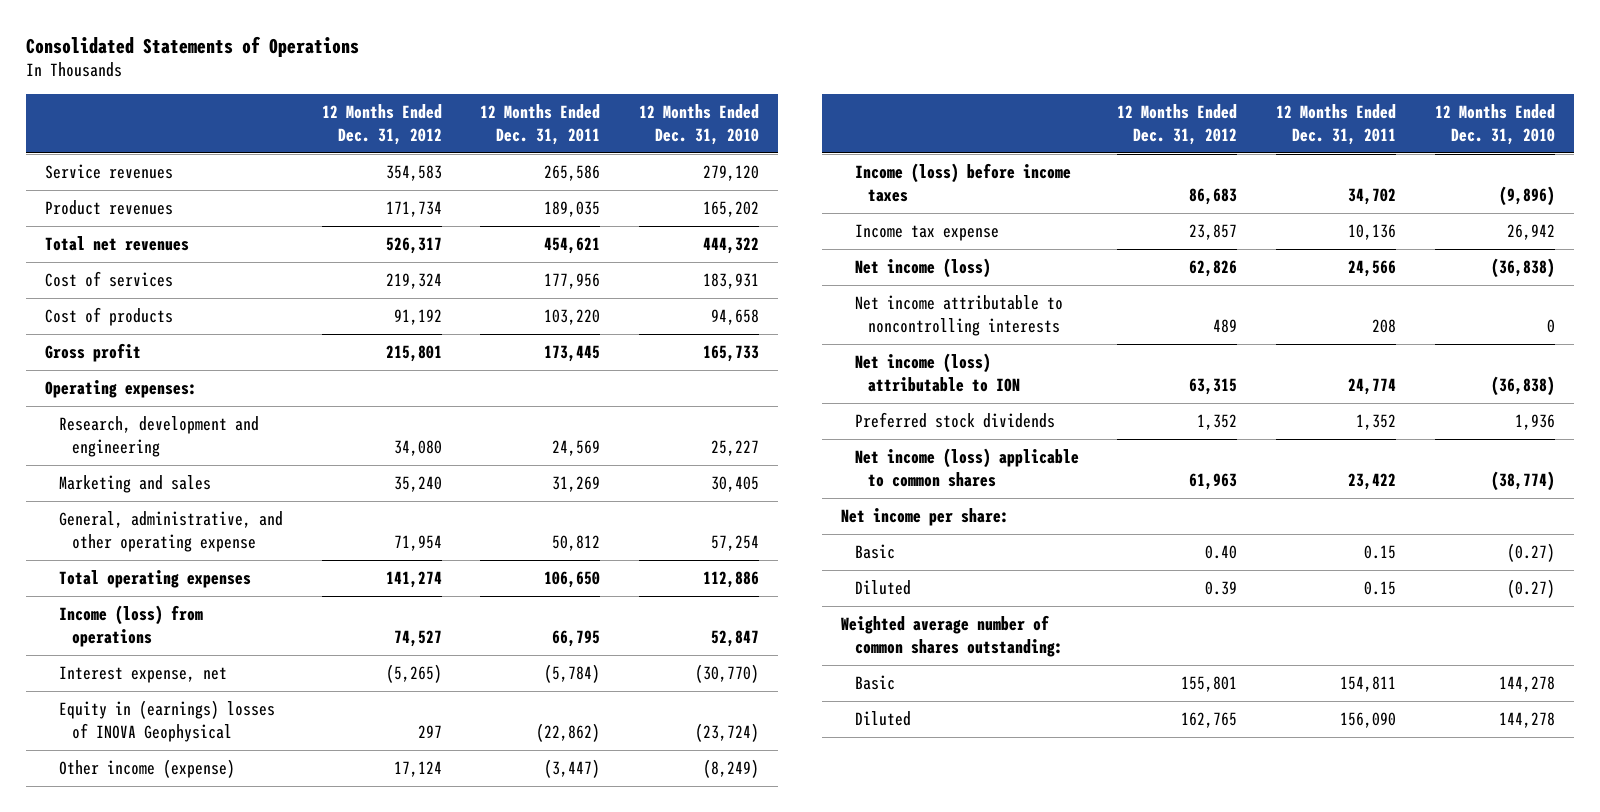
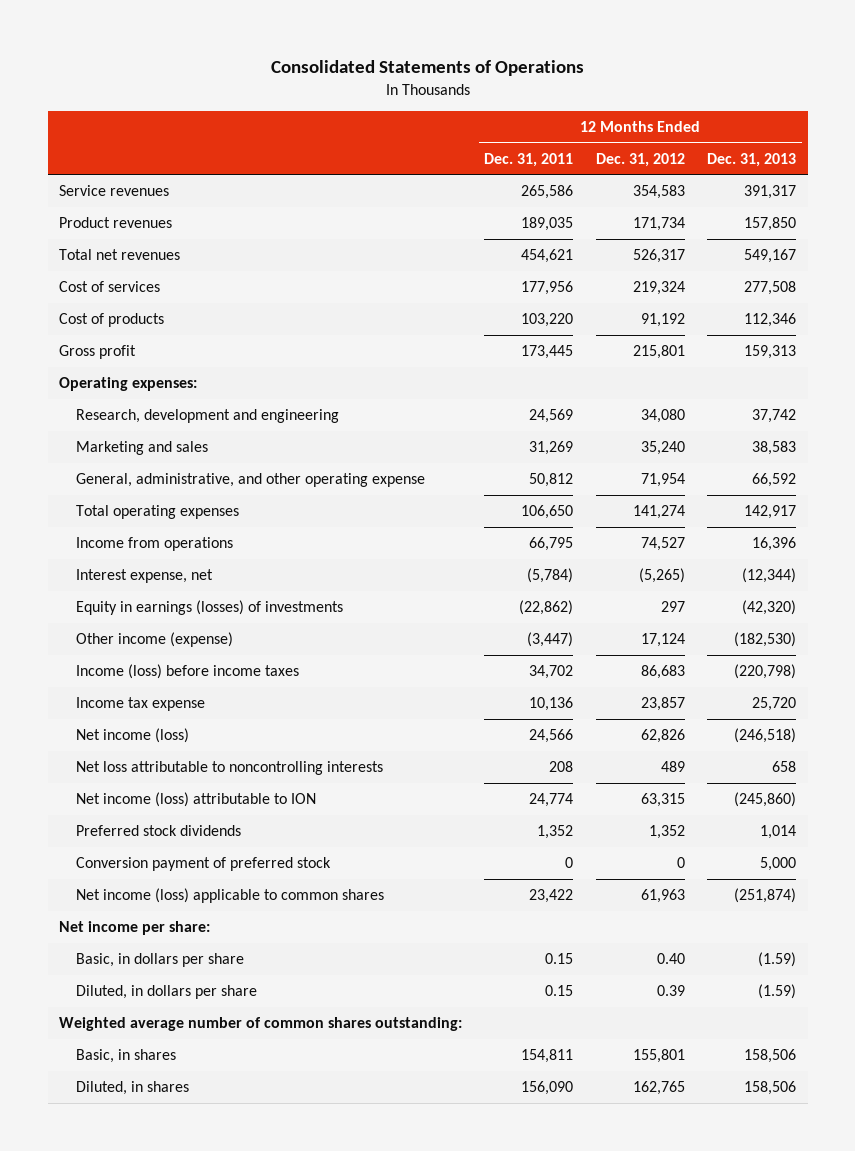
- | 12 Months Ended Dec. 31, 2012 | 12 Months Ended Dec. 31, 2011 | 12 Months Ended Dec. 31, 2010
+ | 12 Months Ended Dec. 31, 2011 | 12 Months Ended Dec. 31, 2012 | 12 Months Ended Dec. 31, 2013
- Income (loss) from operations | 74,527 | 66,795 | 52,847
+ Income from operations | 66,795 | 74,527 | 16,396
- Equity in (earnings) losses of INOVA Geophysical | 297 | (22,862) | (23,724)
+ Equity in earnings (losses) of investments | (22,862) | 297 | (42,320)
- Net income attributable to noncontrolling interests | 489 | 208 | 0
+ Net loss attributable to noncontrolling interests | 208 | 489 | 658
+ Conversion payment of preferred stock | 0 | 0 | 5,000
- Basic | 0.40 | 0.15 | (0.27)
- Diluted | 0.39 | 0.15 | (0.27)
+ Basic, in dollars per share | 0.15 | 0.40 | (1.59)
+ Diluted, in dollars per share | 0.15 | 0.39 | (1.59)
- Basic | 155,801 | 154,811 | 144,278
- Diluted | 162,765 | 156,090 | 144,278
+ Basic, in shares | 154,811 | 155,801 | 158,506
+ Diluted, in shares | 156,090 | 162,765 | 158,506

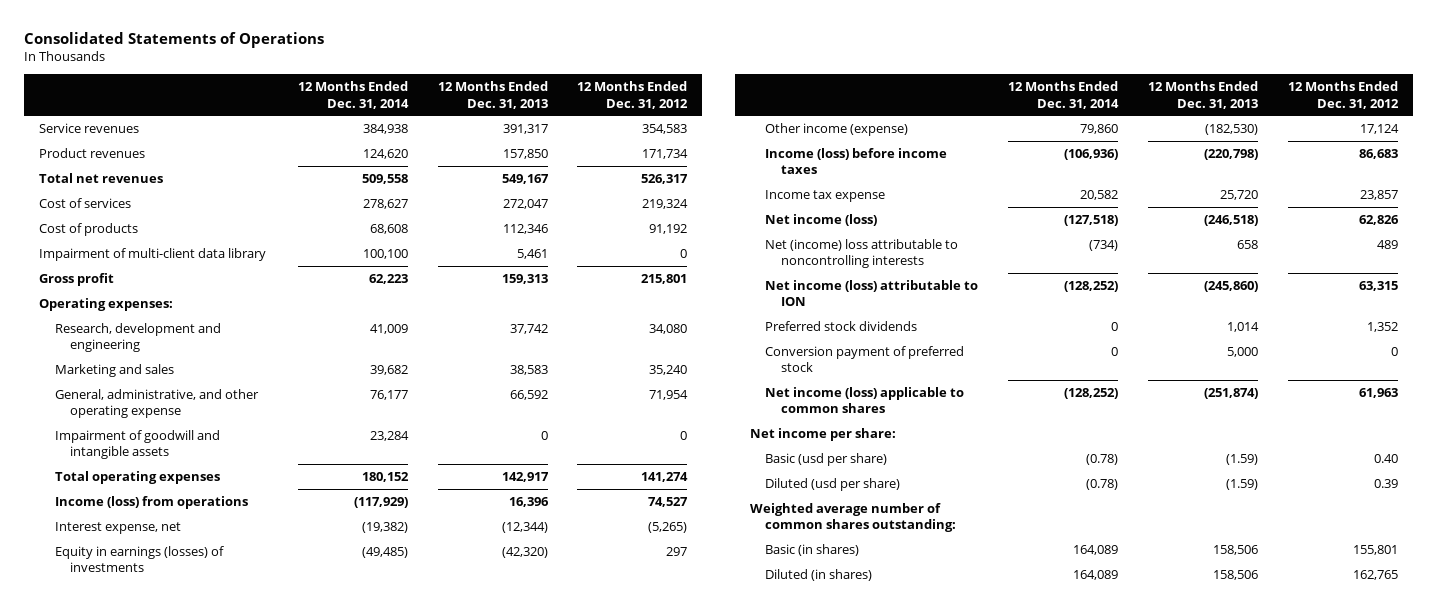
- | 12 Months Ended Dec. 31, 2011 | 12 Months Ended Dec. 31, 2012 | 12 Months Ended Dec. 31, 2013
+ | 12 Months Ended Dec. 31, 2014 | 12 Months Ended Dec. 31, 2013 | 12 Months Ended Dec. 31, 2012
- Cost of services | 177,956 | 219,324 | 277,508
+ Cost of services | 278,627 | 272,047 | 219,324
+ Impairment of multi-client data library | 100,100 | 5,461 | 0
+ Impairment of goodwill and intangible assets | 23,284 | 0 | 0
- Income from operations | 66,795 | 74,527 | 16,396
+ Income (loss) from operations | (117,929) | 16,396 | 74,527
- Net loss attributable to noncontrolling interests | 208 | 489 | 658
+ Net (income) loss attributable to noncontrolling interests | (734) | 658 | 489
- Basic, in dollars per share | 0.15 | 0.40 | (1.59)
- Diluted, in dollars per share | 0.15 | 0.39 | (1.59)
+ Basic (usd per share) | (0.78) | (1.59) | 0.40
+ Diluted (usd per share) | (0.78) | (1.59) | 0.39
- Basic, in shares | 154,811 | 155,801 | 158,506
- Diluted, in shares | 156,090 | 162,765 | 158,506
+ Basic (in shares) | 164,089 | 158,506 | 155,801
+ Diluted (in shares) | 164,089 | 158,506 | 162,765

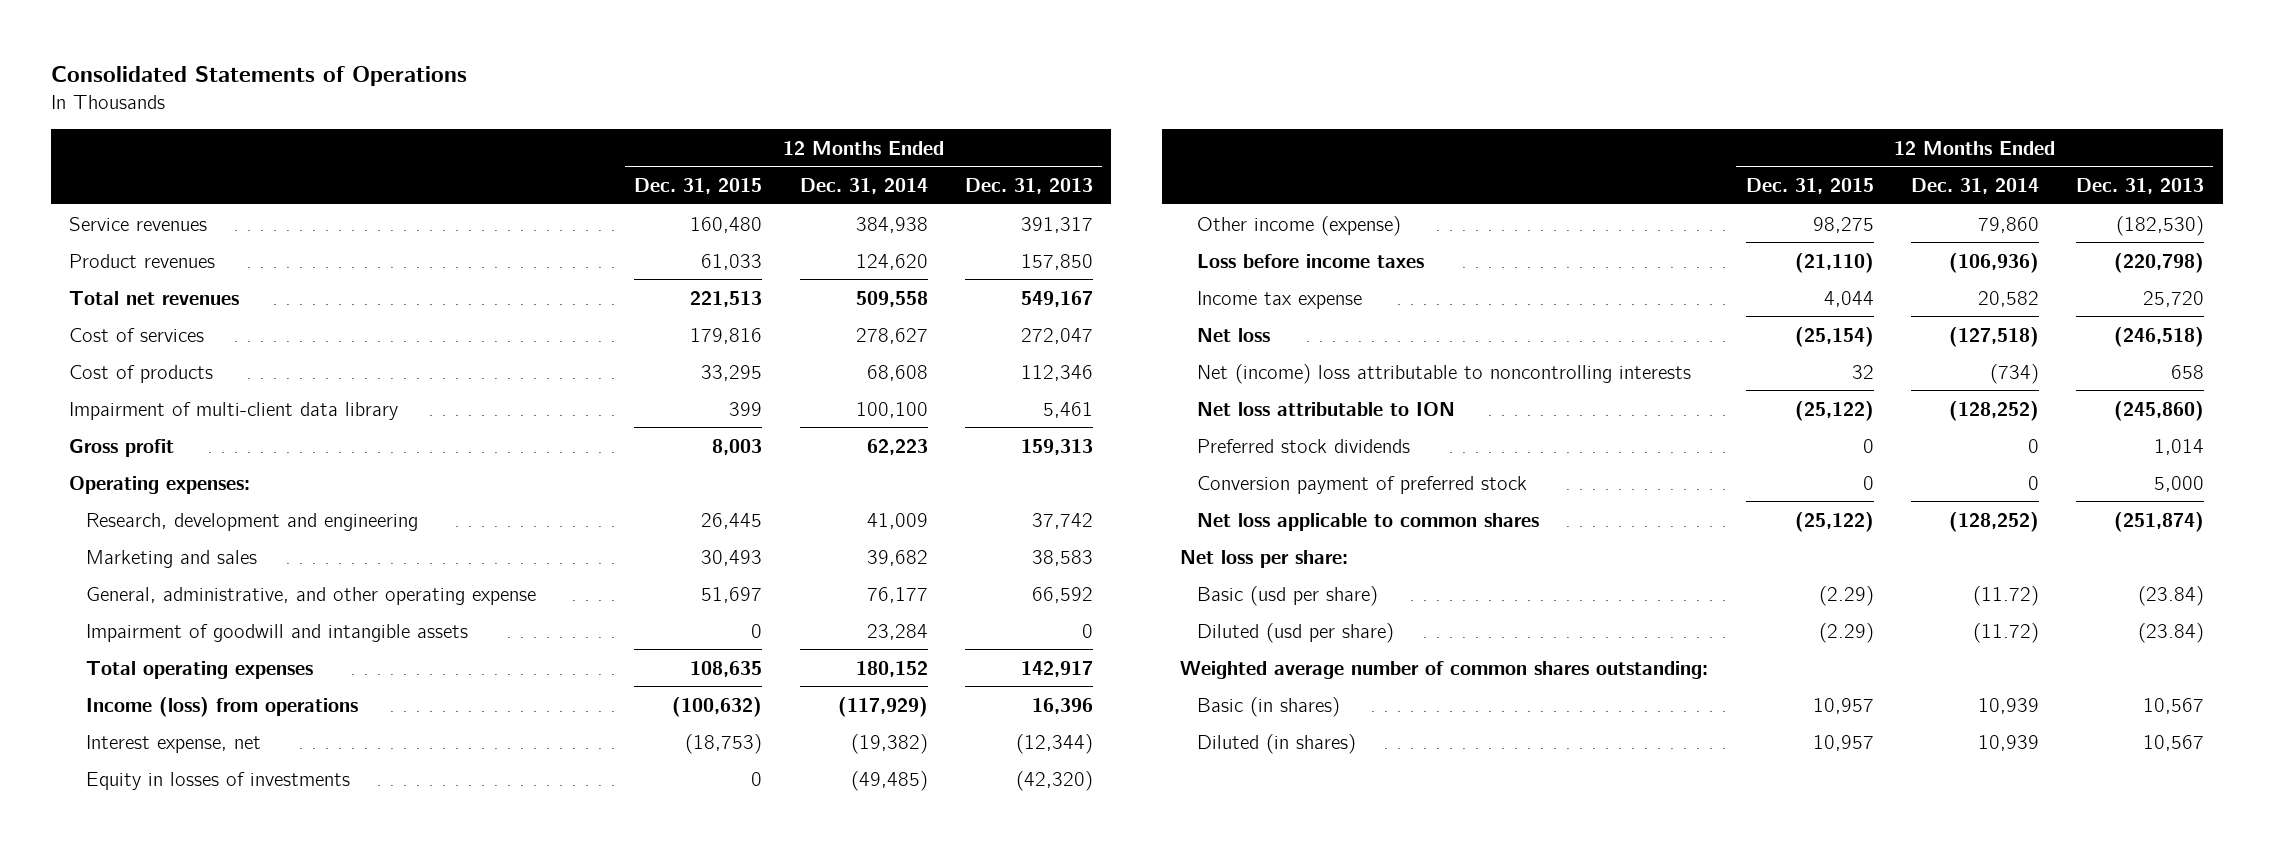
- | 12 Months Ended Dec. 31, 2014 | 12 Months Ended Dec. 31, 2013 | 12 Months Ended Dec. 31, 2012
+ | 12 Months Ended Dec. 31, 2015 | 12 Months Ended Dec. 31, 2014 | 12 Months Ended Dec. 31, 2013
- Equity in earnings (losses) of investments | (49,485) | (42,320) | 297
+ Equity in losses of investments | 0 | (49,485) | (42,320)
- Income (loss) before income taxes | (106,936) | (220,798) | 86,683
+ Loss before income taxes | (21,110) | (106,936) | (220,798)
- Net income (loss) | (127,518) | (246,518) | 62,826
+ Net loss | (25,154) | (127,518) | (246,518)
- Net income (loss) attributable to ION | (128,252) | (245,860) | 63,315
+ Net loss attributable to ION | (25,122) | (128,252) | (245,860)
- Net income (loss) applicable to common shares | (128,252) | (251,874) | 61,963
- Net income per share:
- Basic (usd per share) | (0.78) | (1.59) | 0.40
- Diluted (usd per share) | (0.78) | (1.59) | 0.39
+ Net loss applicable to common shares | (25,122) | (128,252) | (251,874)
+ Net loss per share:
+ Basic (usd per share) | (2.29) | (11.72) | (23.84)
+ Diluted (usd per share) | (2.29) | (11.72) | (23.84)
- Basic (in shares) | 164,089 | 158,506 | 155,801
- Diluted (in shares) | 164,089 | 158,506 | 162,765
+ Basic (in shares) | 10,957 | 10,939 | 10,567
+ Diluted (in shares) | 10,957 | 10,939 | 10,567

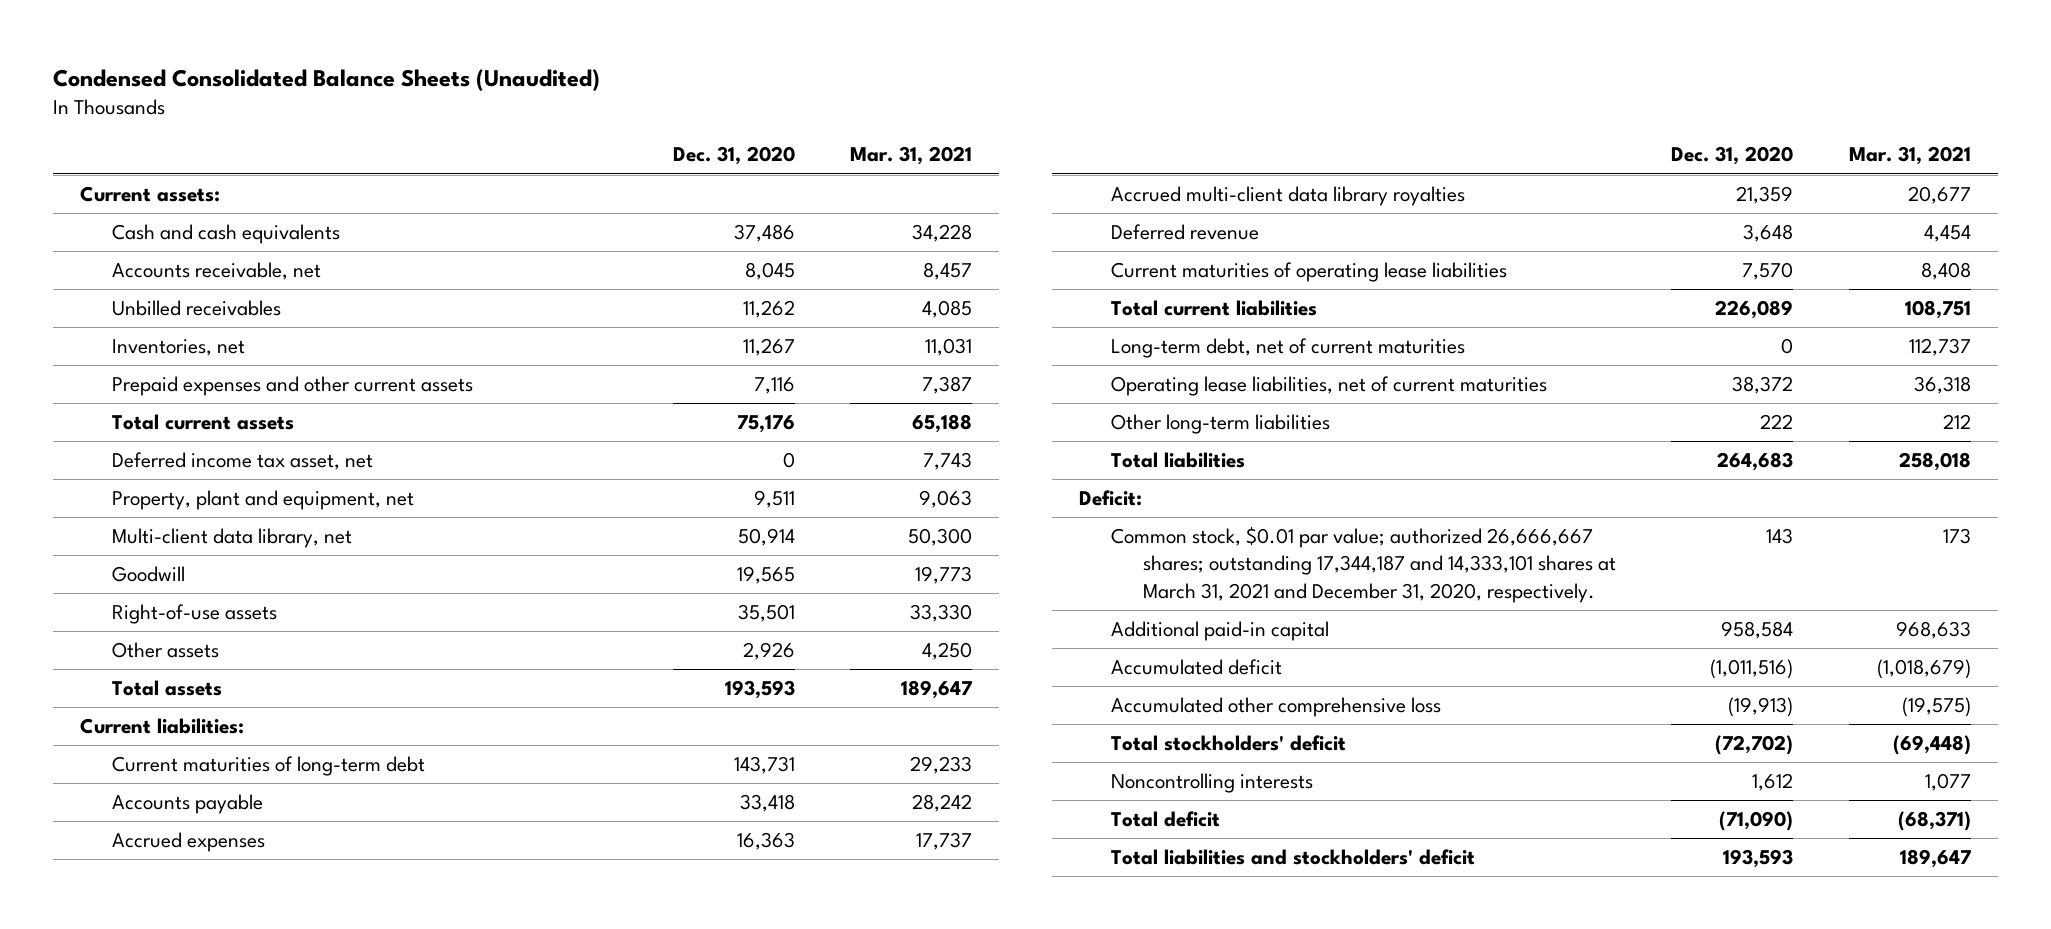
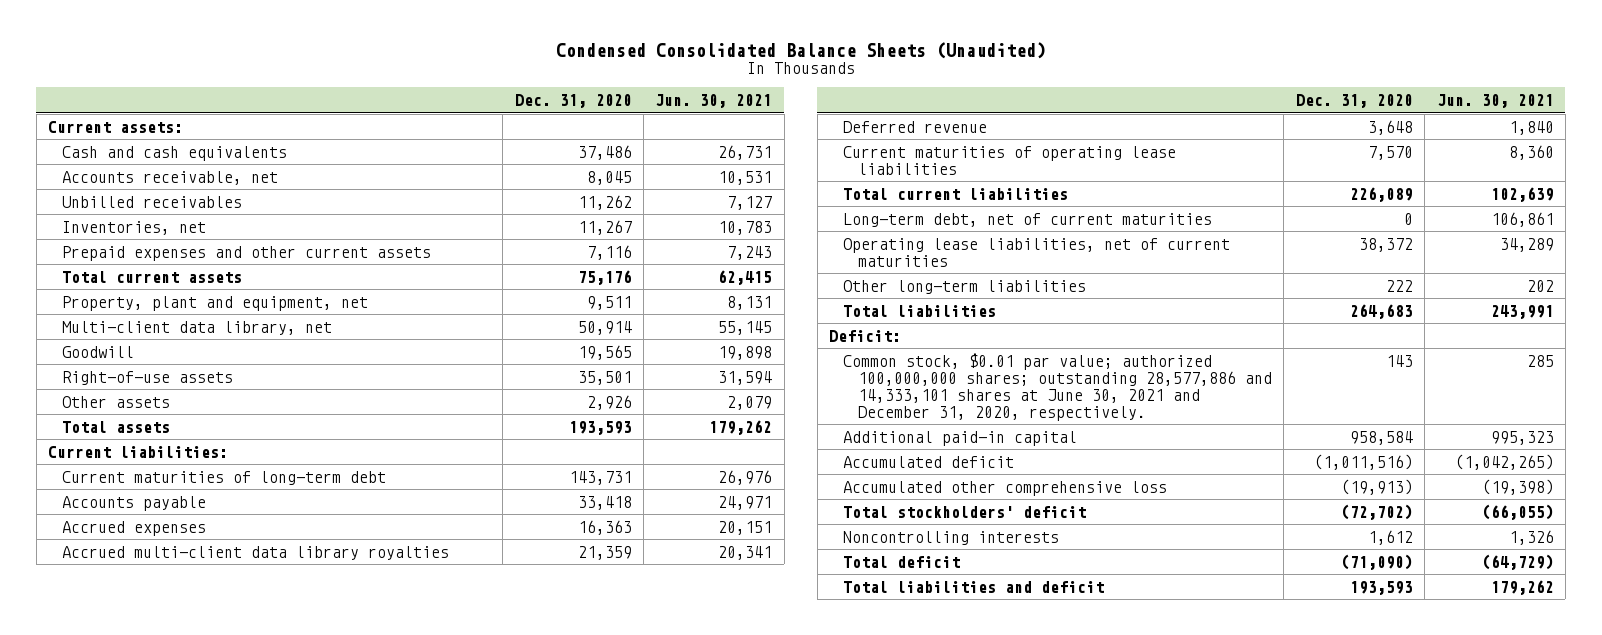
- | Dec. 31, 2020 | Mar. 31, 2021
+ | Dec. 31, 2020 | Jun. 30, 2021
- Deferred income tax asset, net | 0 | 7,743
- Common stock, $0.01 par value; authorized 26,666,667 shares; outstanding 17,344,187 and 14,333,101 shares at March 31, 2021 and December 31, 2020, respectively. | 143 | 173
+ Common stock, $0.01 par value; authorized 100,000,000 shares; outstanding 28,577,886 and 14,333,101 shares at June 30, 2021 and December 31, 2020, respectively. | 143 | 285
- Total liabilities and stockholders' deficit | 193,593 | 189,647
+ Total liabilities and deficit | 193,593 | 179,262

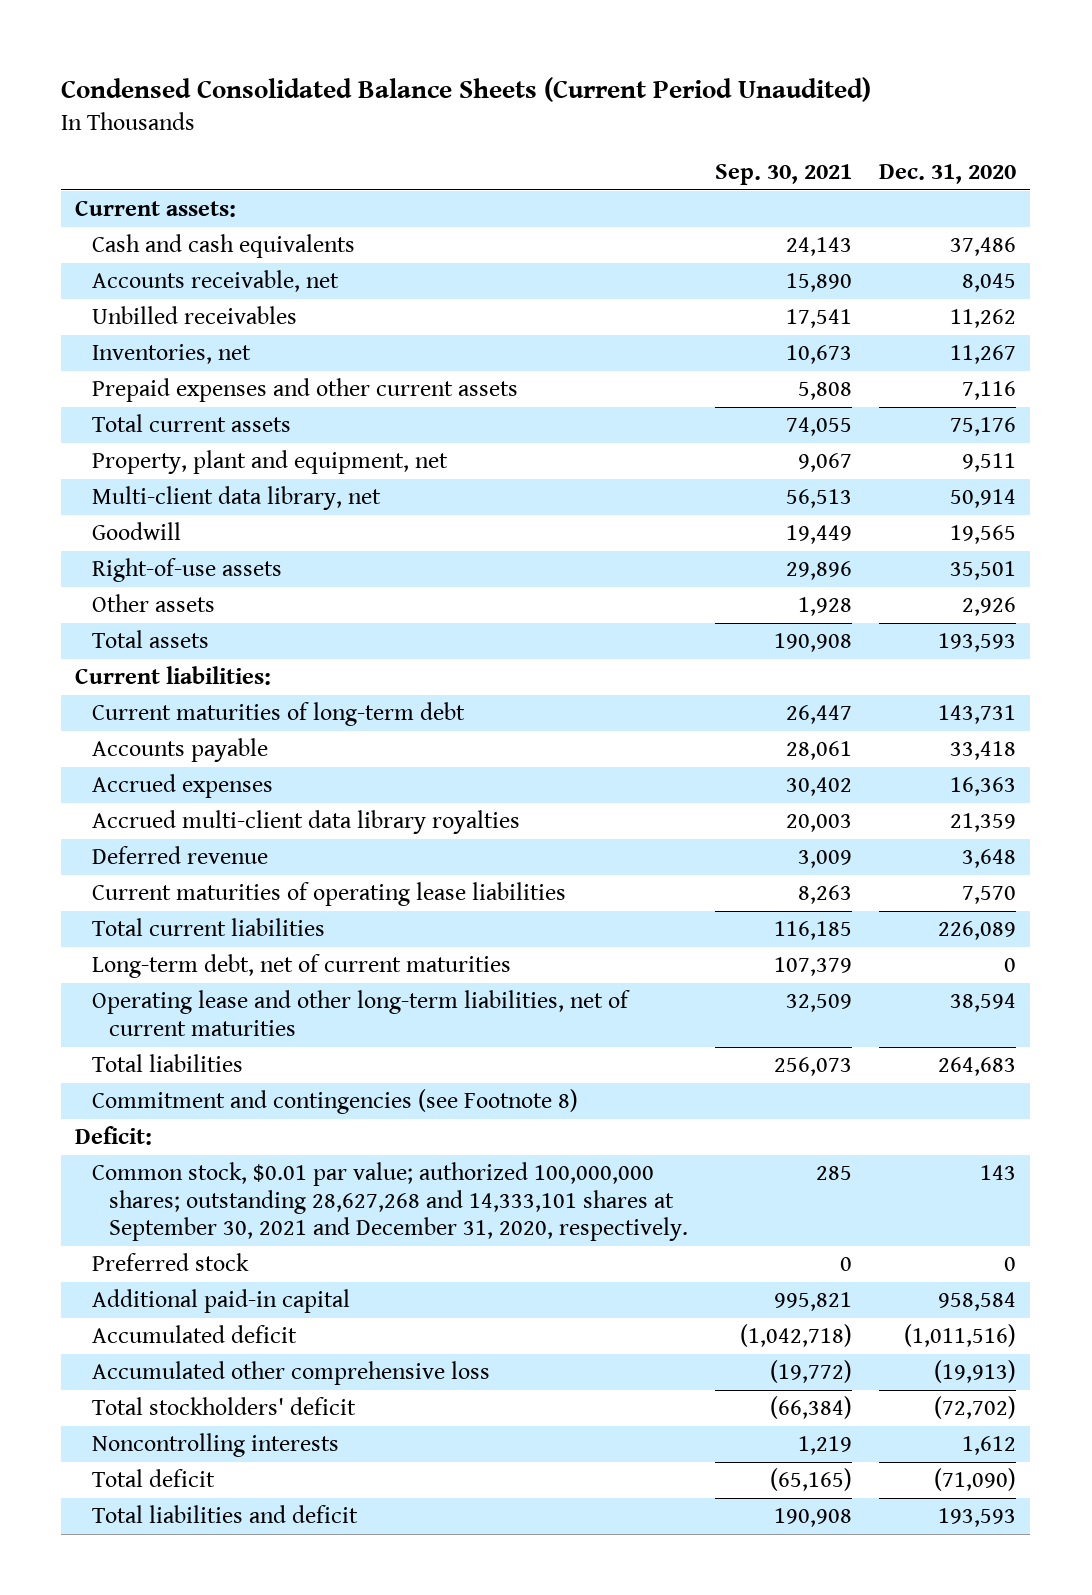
- Condensed Consolidated Balance Sheets (Unaudited)
+ Condensed Consolidated Balance Sheets (Current Period Unaudited)
- | Dec. 31, 2020 | Jun. 30, 2021
+ | Sep. 30, 2021 | Dec. 31, 2020
- Operating lease liabilities, net of current maturities | 38,372 | 34,289
- Other long-term liabilities | 222 | 202
+ Operating lease and other long-term liabilities, net of current maturities | 32,509 | 38,594
+ Commitment and contingencies (see Footnote 8)
- Common stock, $0.01 par value; authorized 100,000,000 shares; outstanding 28,577,886 and 14,333,101 shares at June 30, 2021 and December 31, 2020, respectively. | 143 | 285
+ Common stock, $0.01 par value; authorized 100,000,000 shares; outstanding 28,627,268 and 14,333,101 shares at September 30, 2021 and December 31, 2020, respectively. | 285 | 143
+ Preferred stock | 0 | 0

